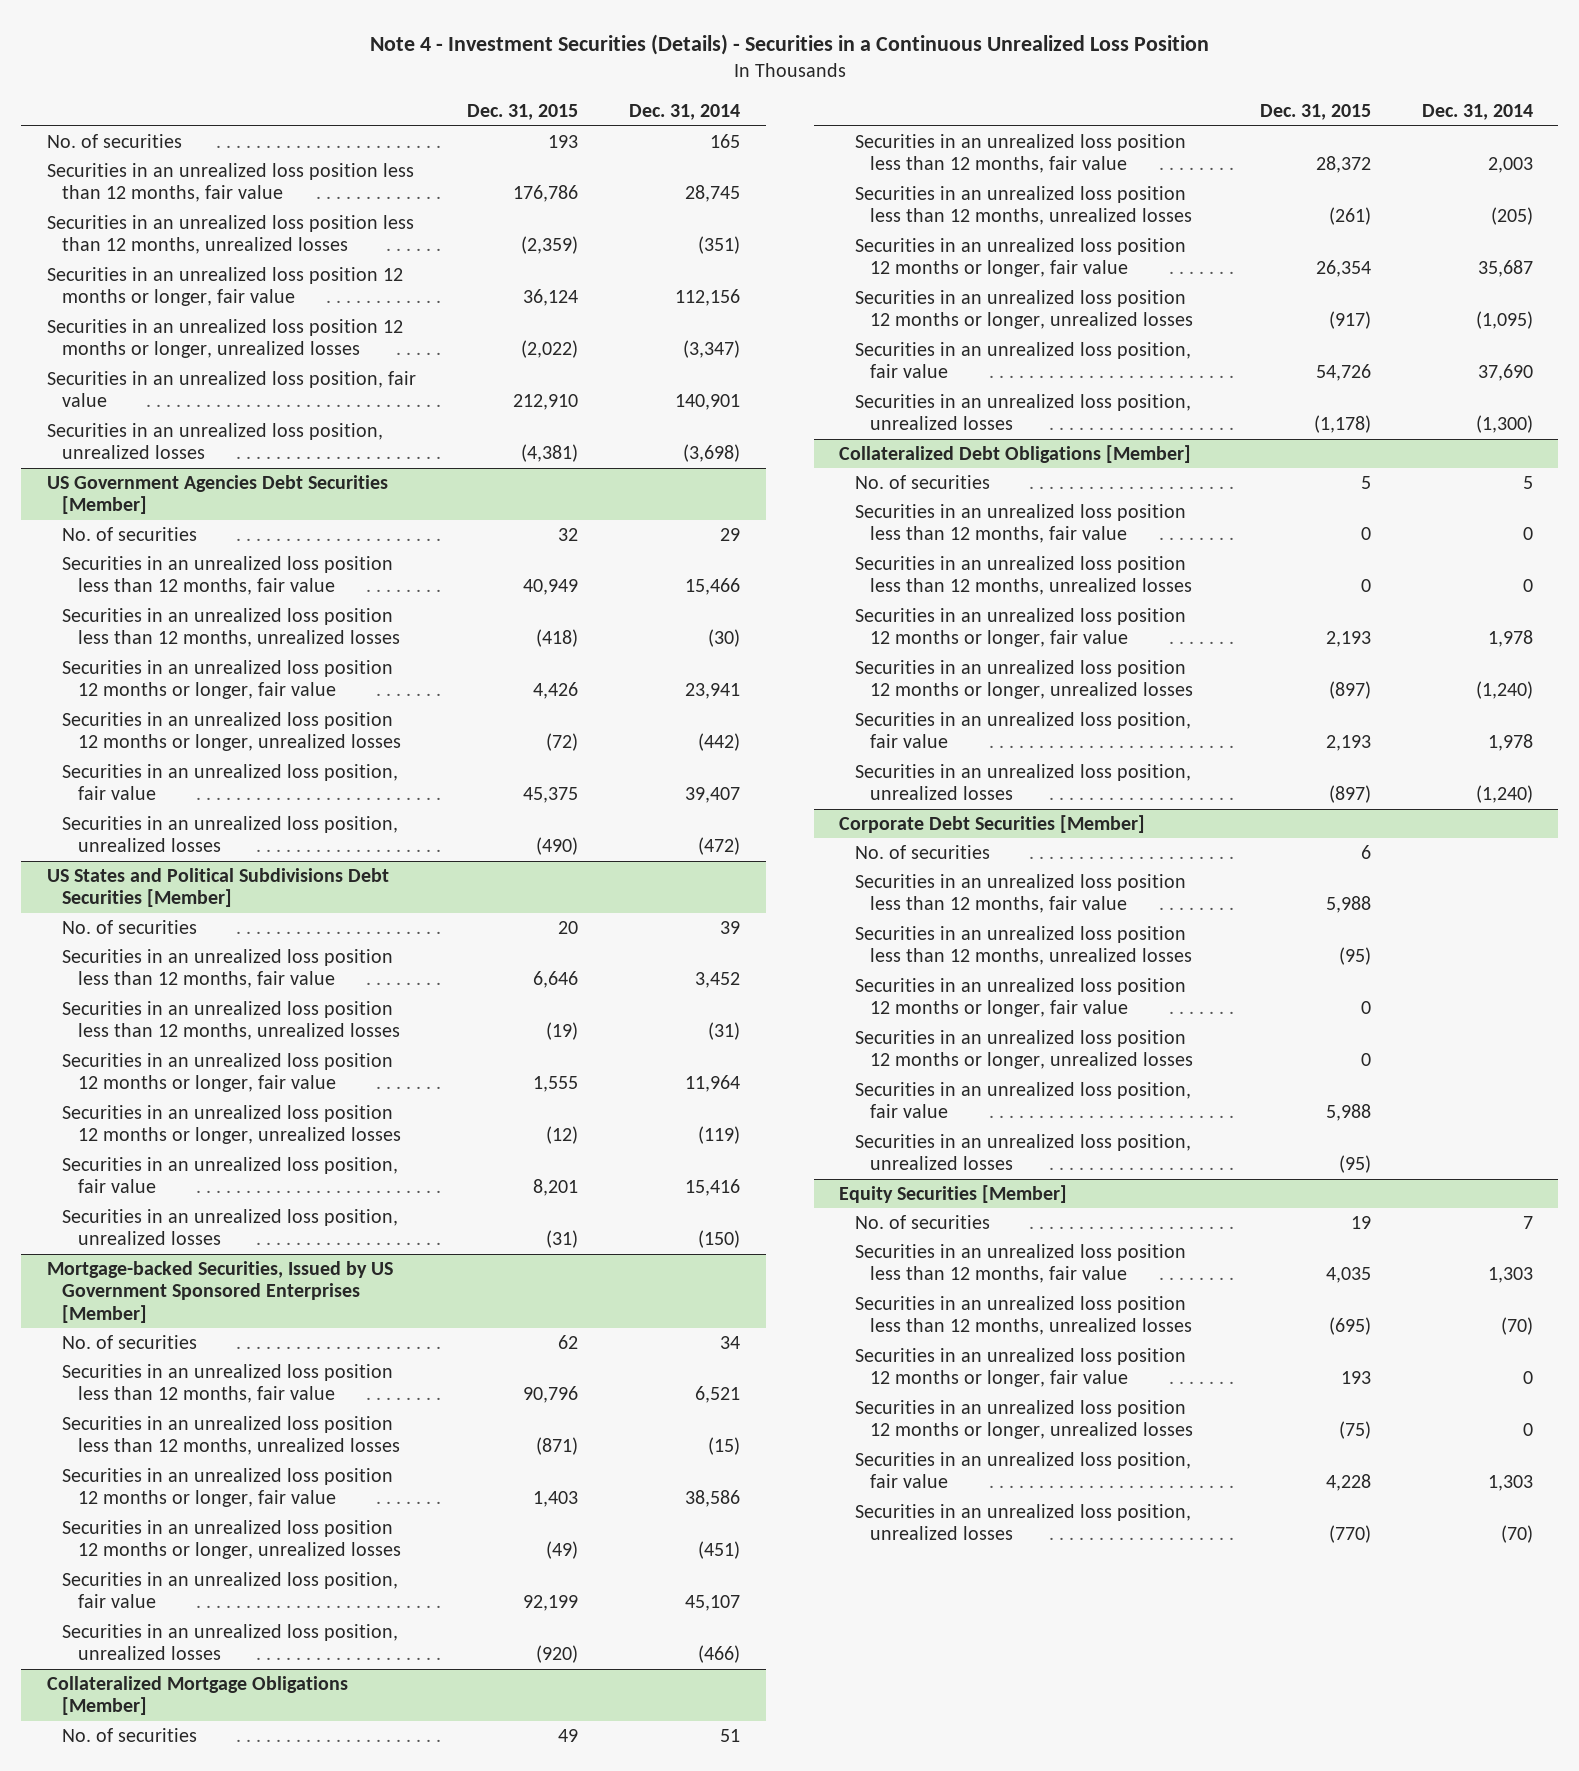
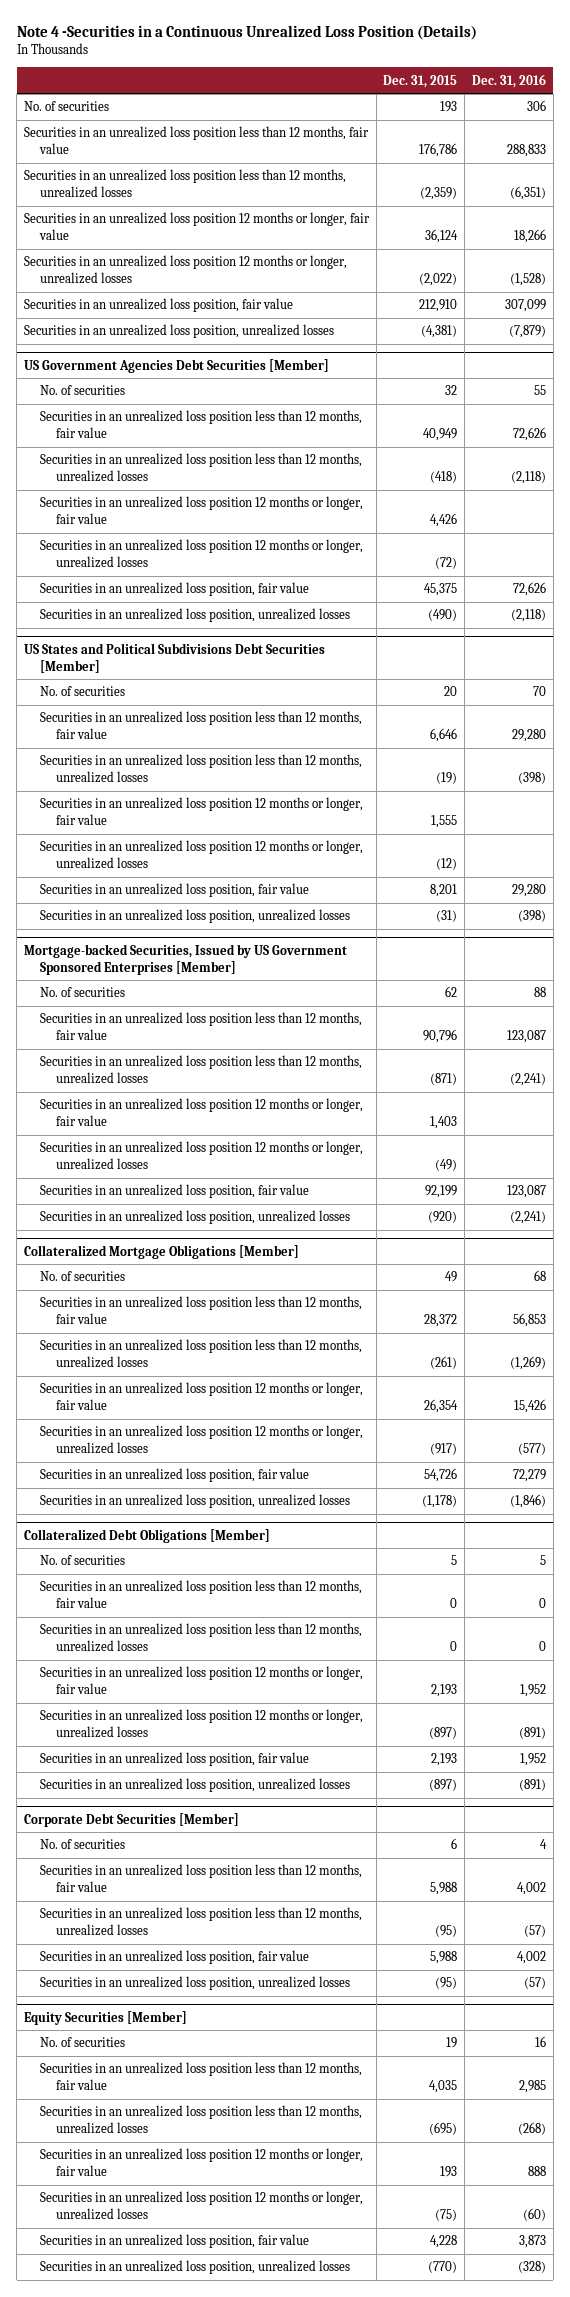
- Note 4 - Investment Securities (Details) - Securities in a Continuous Unrealized Loss Position
+ Note 4 -Securities in a Continuous Unrealized Loss Position (Details)
- | Dec. 31, 2015 | Dec. 31, 2014
+ | Dec. 31, 2015 | Dec. 31, 2016
@ Corporate Debt Securities [Member]
- Securities in an unrealized loss position 12 months or longer, fair value | 0 |
- Securities in an unrealized loss position 12 months or longer, unrealized losses | 0 |

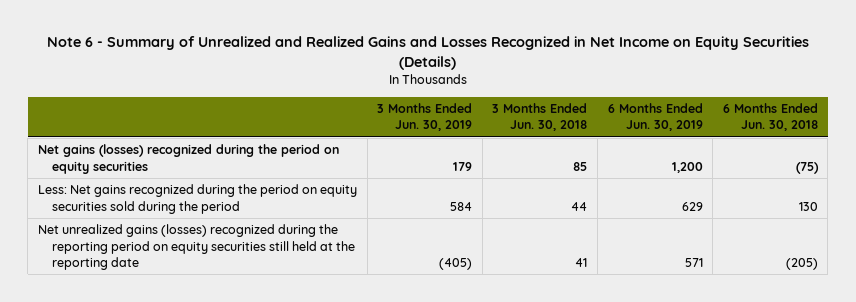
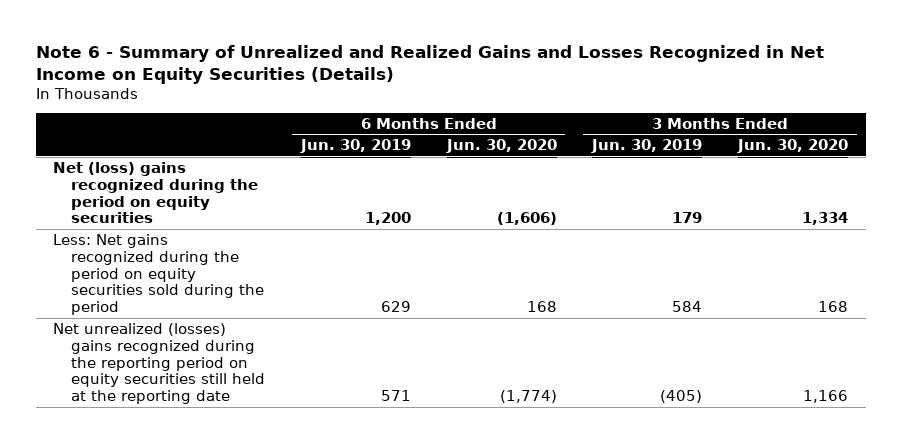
- | 3 Months Ended Jun. 30, 2019 | 3 Months Ended Jun. 30, 2018 | 6 Months Ended Jun. 30, 2019 | 6 Months Ended Jun. 30, 2018
+ | 6 Months Ended Jun. 30, 2019 | 6 Months Ended Jun. 30, 2020 | 3 Months Ended Jun. 30, 2019 | 3 Months Ended Jun. 30, 2020
- Net gains (losses) recognized during the period on equity securities | 179 | 85 | 1,200 | (75)
+ Net (loss) gains recognized during the period on equity securities | 1,200 | (1,606) | 179 | 1,334
- Net unrealized gains (losses) recognized during the reporting period on equity securities still held at the reporting date | (405) | 41 | 571 | (205)
+ Net unrealized (losses) gains recognized during the reporting period on equity securities still held at the reporting date | 571 | (1,774) | (405) | 1,166

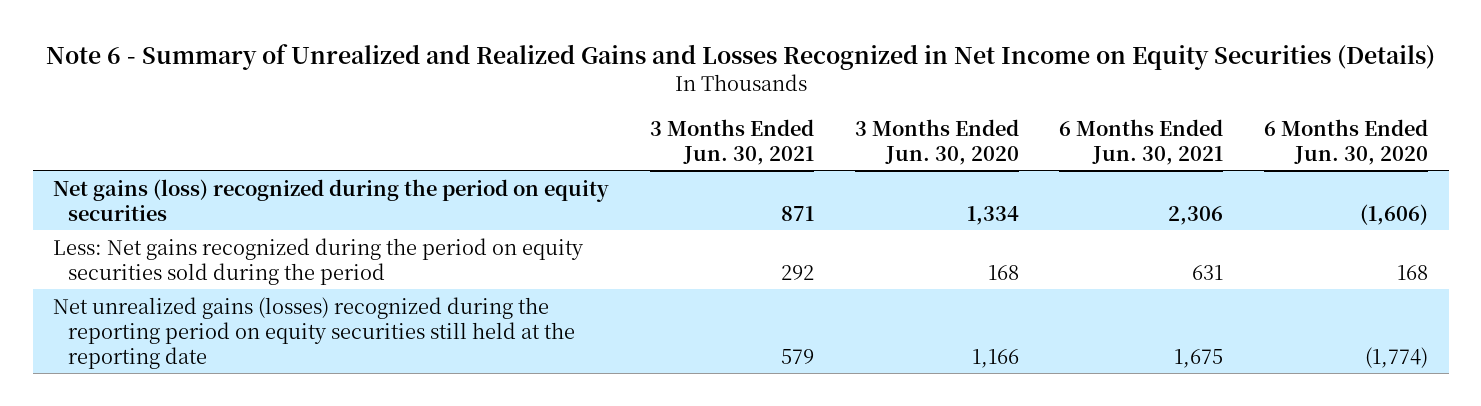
- | 6 Months Ended Jun. 30, 2019 | 6 Months Ended Jun. 30, 2020 | 3 Months Ended Jun. 30, 2019 | 3 Months Ended Jun. 30, 2020
+ | 3 Months Ended Jun. 30, 2021 | 3 Months Ended Jun. 30, 2020 | 6 Months Ended Jun. 30, 2021 | 6 Months Ended Jun. 30, 2020
- Net (loss) gains recognized during the period on equity securities | 1,200 | (1,606) | 179 | 1,334
+ Net gains (loss) recognized during the period on equity securities | 871 | 1,334 | 2,306 | (1,606)
- Net unrealized (losses) gains recognized during the reporting period on equity securities still held at the reporting date | 571 | (1,774) | (405) | 1,166
+ Net unrealized gains (losses) recognized during the reporting period on equity securities still held at the reporting date | 579 | 1,166 | 1,675 | (1,774)

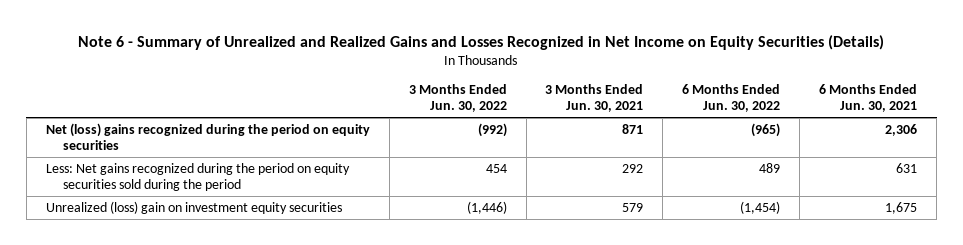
- | 3 Months Ended Jun. 30, 2021 | 3 Months Ended Jun. 30, 2020 | 6 Months Ended Jun. 30, 2021 | 6 Months Ended Jun. 30, 2020
+ | 3 Months Ended Jun. 30, 2022 | 3 Months Ended Jun. 30, 2021 | 6 Months Ended Jun. 30, 2022 | 6 Months Ended Jun. 30, 2021
- Net gains (loss) recognized during the period on equity securities | 871 | 1,334 | 2,306 | (1,606)
+ Net (loss) gains recognized during the period on equity securities | (992) | 871 | (965) | 2,306
- Net unrealized gains (losses) recognized during the reporting period on equity securities still held at the reporting date | 579 | 1,166 | 1,675 | (1,774)
+ Unrealized (loss) gain on investment equity securities | (1,446) | 579 | (1,454) | 1,675

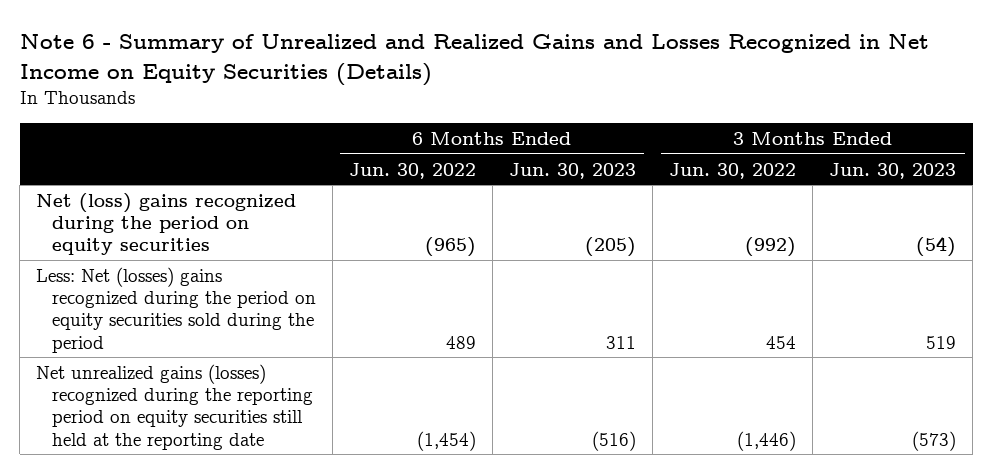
- | 3 Months Ended Jun. 30, 2022 | 3 Months Ended Jun. 30, 2021 | 6 Months Ended Jun. 30, 2022 | 6 Months Ended Jun. 30, 2021
+ | 6 Months Ended Jun. 30, 2022 | 6 Months Ended Jun. 30, 2023 | 3 Months Ended Jun. 30, 2022 | 3 Months Ended Jun. 30, 2023
- Less: Net gains recognized during the period on equity securities sold during the period | 454 | 292 | 489 | 631
- Unrealized (loss) gain on investment equity securities | (1,446) | 579 | (1,454) | 1,675
+ Less: Net (losses) gains recognized during the period on equity securities sold during the period | 489 | 311 | 454 | 519
+ Net unrealized gains (losses) recognized during the reporting period on equity securities still held at the reporting date | (1,454) | (516) | (1,446) | (573)

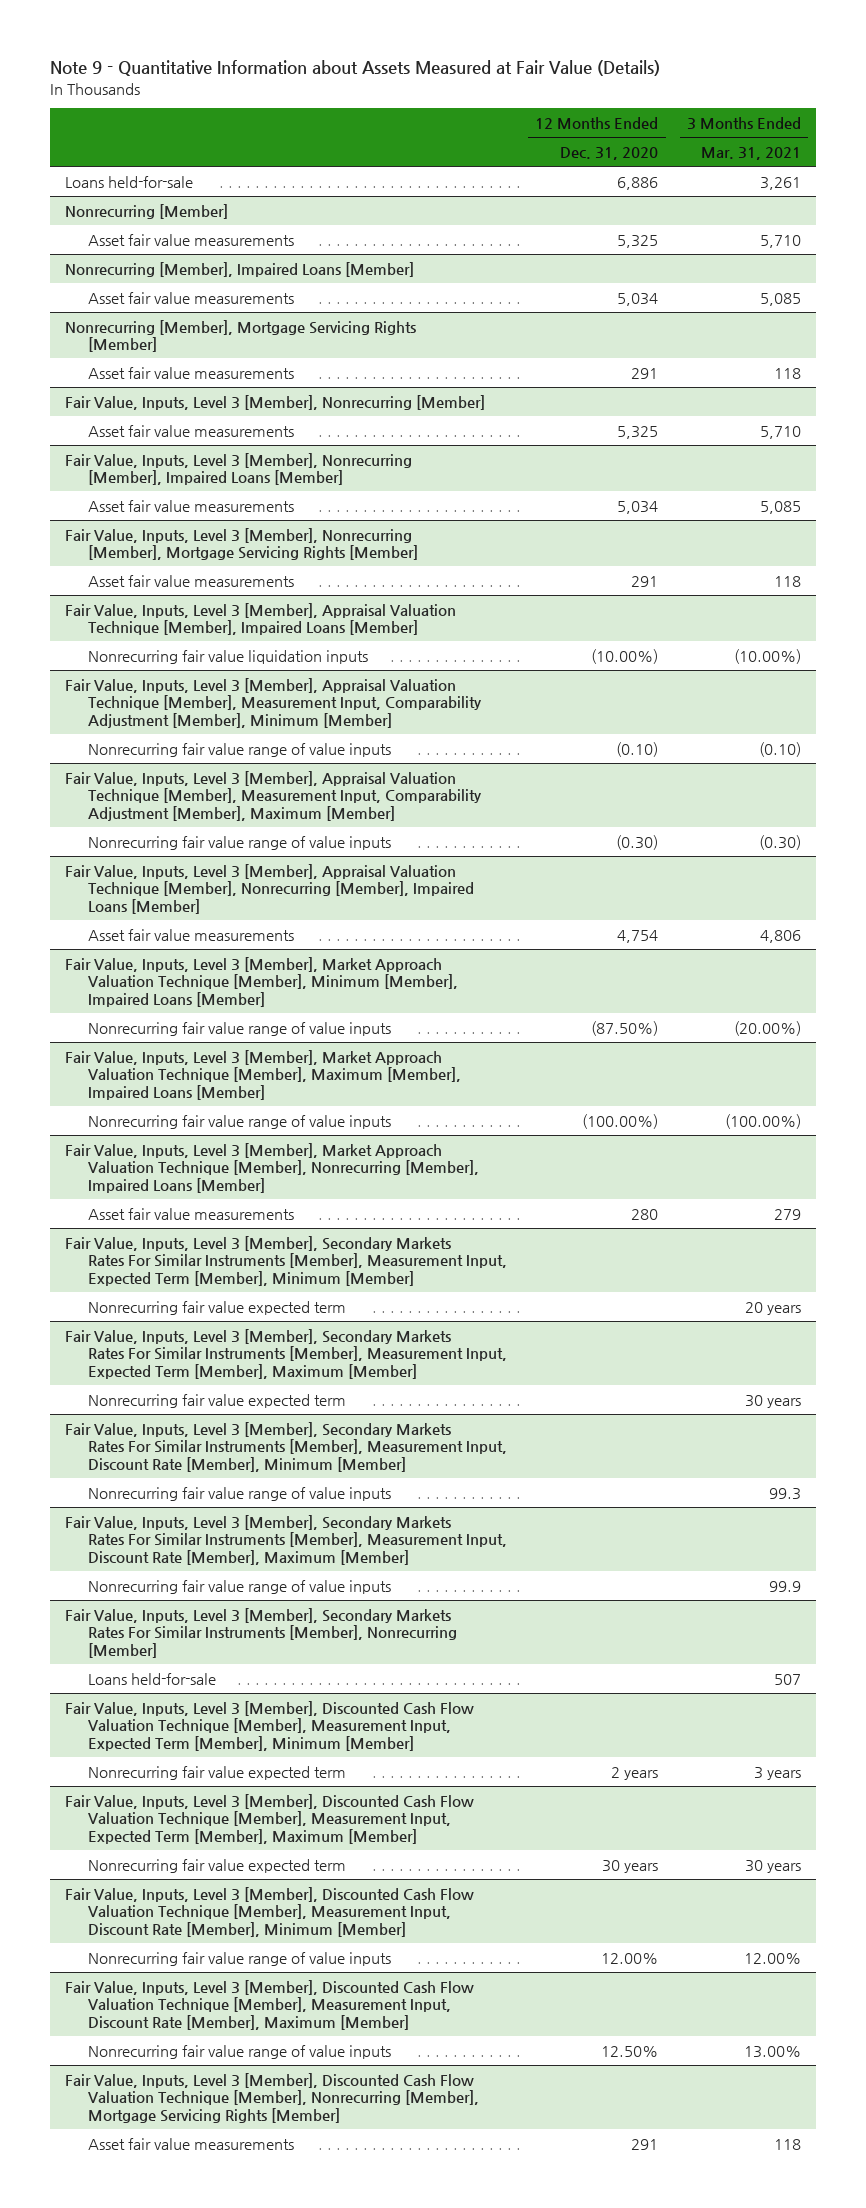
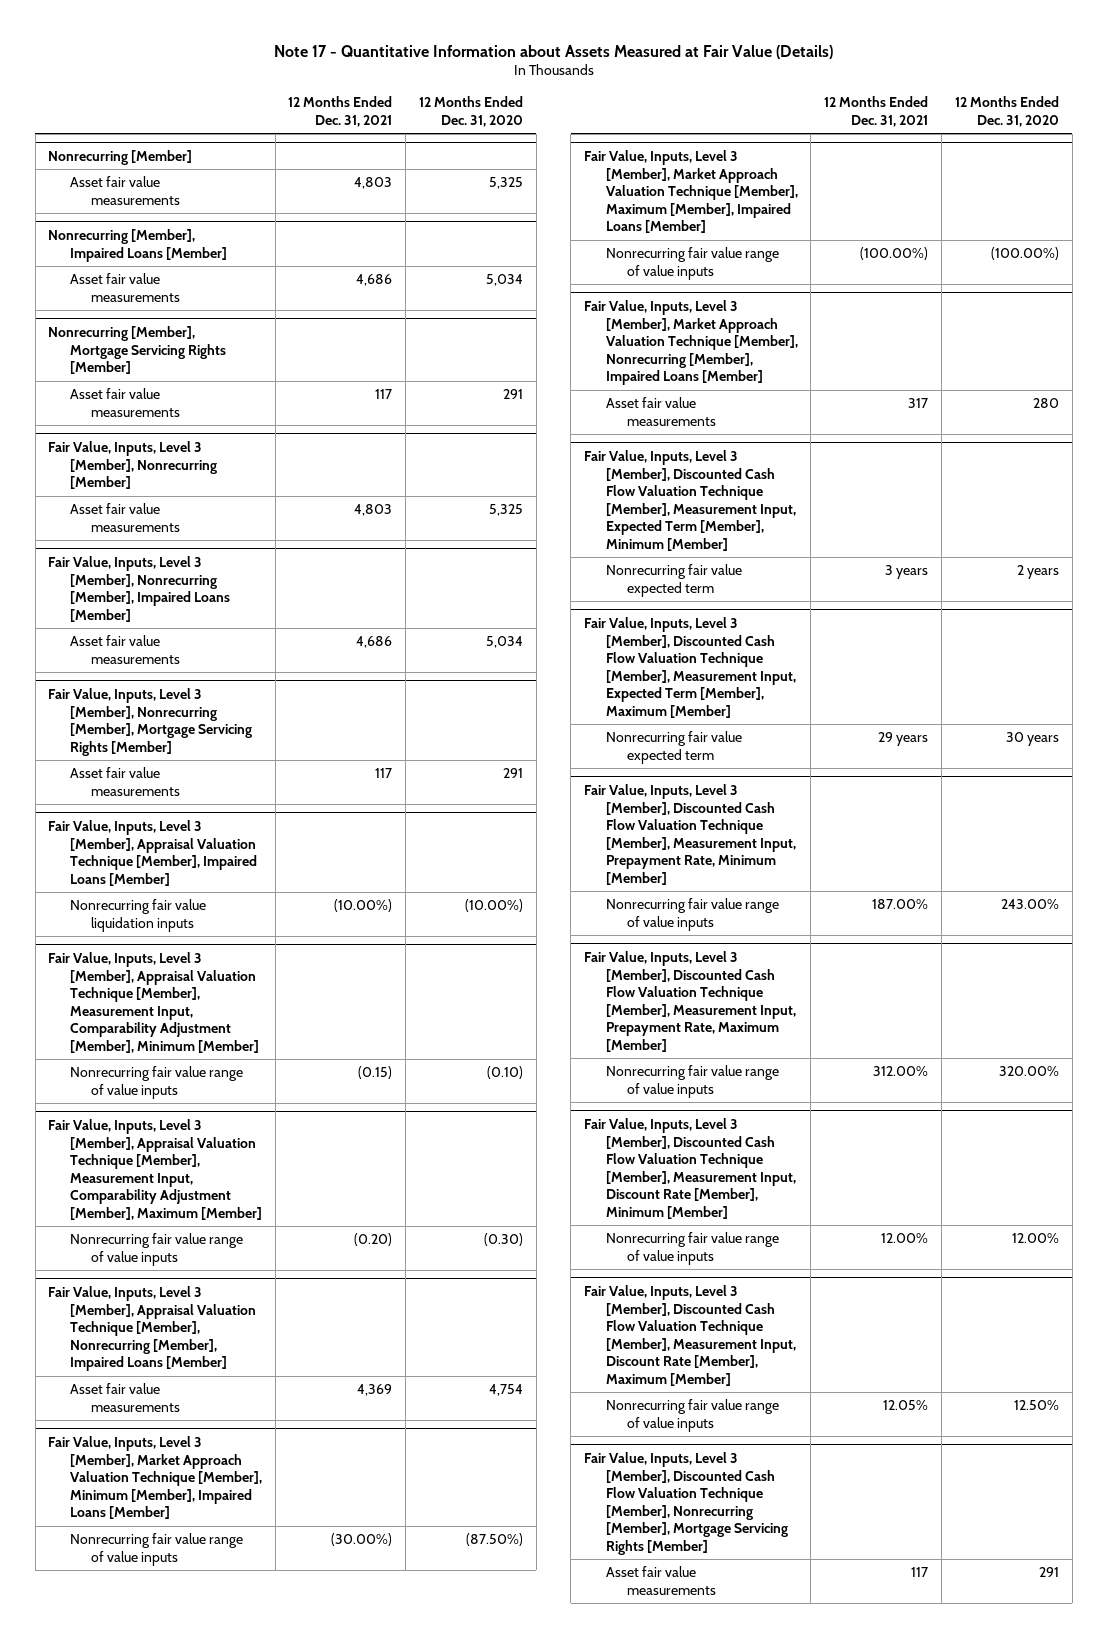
- Note 9 - Quantitative Information about Assets Measured at Fair Value (Details)
+ Note 17 - Quantitative Information about Assets Measured at Fair Value (Details)
- | 12 Months Ended Dec. 31, 2020 | 3 Months Ended Mar. 31, 2021
+ | 12 Months Ended Dec. 31, 2021 | 12 Months Ended Dec. 31, 2020
- Loans held-for-sale | 6,886 | 3,261
- Fair Value, Inputs, Level 3 [Member], Secondary Markets Rates For Similar Instruments [Member], Measurement Input, Expected Term [Member], Minimum [Member]
- Nonrecurring fair value expected term | | 20 years
- Fair Value, Inputs, Level 3 [Member], Secondary Markets Rates For Similar Instruments [Member], Measurement Input, Expected Term [Member], Maximum [Member]
- Nonrecurring fair value expected term | | 30 years
- Fair Value, Inputs, Level 3 [Member], Secondary Markets Rates For Similar Instruments [Member], Measurement Input, Discount Rate [Member], Minimum [Member]
- Nonrecurring fair value range of value inputs | | 99.3
- Fair Value, Inputs, Level 3 [Member], Secondary Markets Rates For Similar Instruments [Member], Measurement Input, Discount Rate [Member], Maximum [Member]
- Nonrecurring fair value range of value inputs | | 99.9
- Fair Value, Inputs, Level 3 [Member], Secondary Markets Rates For Similar Instruments [Member], Nonrecurring [Member]
- Loans held-for-sale | | 507
+ Fair Value, Inputs, Level 3 [Member], Discounted Cash Flow Valuation Technique [Member], Measurement Input, Prepayment Rate, Minimum [Member]
+ Nonrecurring fair value range of value inputs | 187.00% | 243.00%
+ Fair Value, Inputs, Level 3 [Member], Discounted Cash Flow Valuation Technique [Member], Measurement Input, Prepayment Rate, Maximum [Member]
+ Nonrecurring fair value range of value inputs | 312.00% | 320.00%

